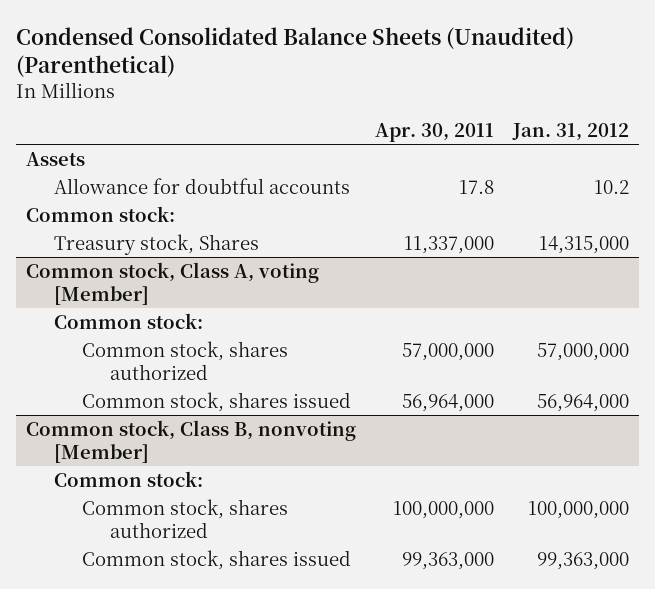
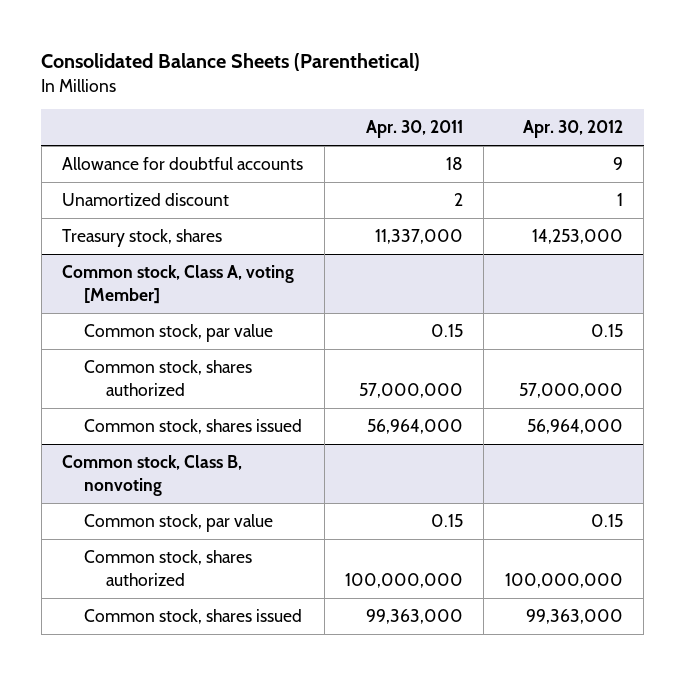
- Condensed Consolidated Balance Sheets (Unaudited) (Parenthetical)
+ Consolidated Balance Sheets (Parenthetical)
- | Apr. 30, 2011 | Jan. 31, 2012
+ | Apr. 30, 2011 | Apr. 30, 2012
- Assets
- Allowance for doubtful accounts | 17.8 | 10.2
- Common stock:
- Treasury stock, Shares | 11,337,000 | 14,315,000
+ Allowance for doubtful accounts | 18 | 9
+ Unamortized discount | 2 | 1
+ Treasury stock, shares | 11,337,000 | 14,253,000
@ Common stock, Class A, voting [Member]
- Common stock:
+ Common stock, par value | 0.15 | 0.15
- Common stock, Class B, nonvoting [Member]
- Common stock:
+ Common stock, Class B, nonvoting
+ Common stock, par value | 0.15 | 0.15

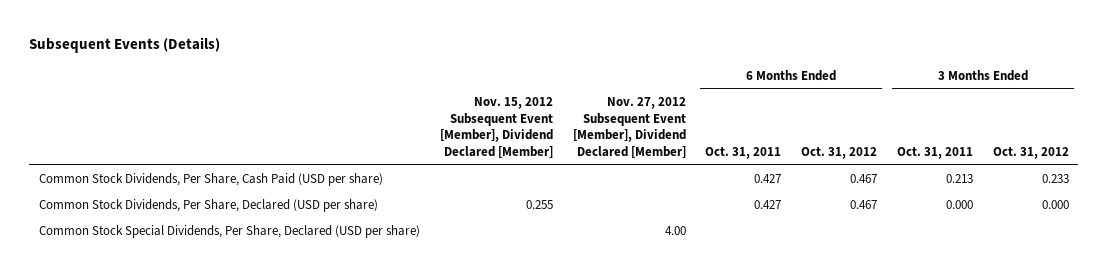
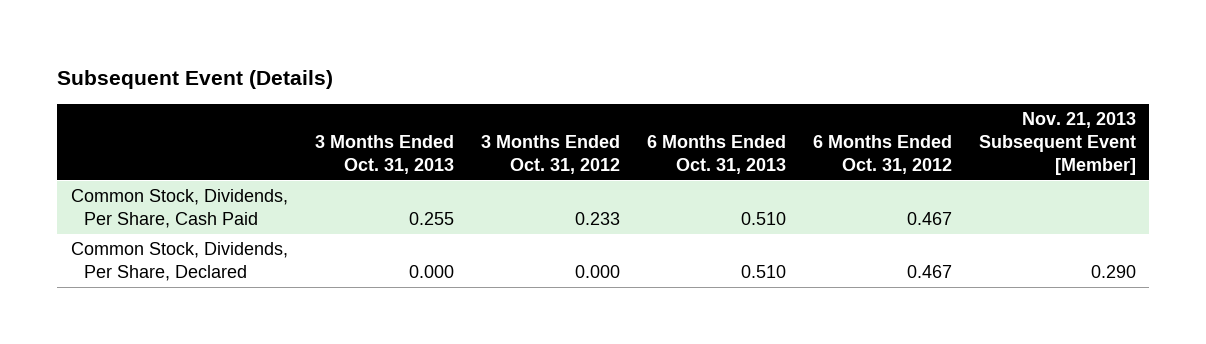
- Subsequent Events (Details)
+ Subsequent Event (Details)
- | Nov. 15, 2012 Subsequent Event [Member], Dividend Declared [Member] | Nov. 27, 2012 Subsequent Event [Member], Dividend Declared [Member] | 6 Months Ended Oct. 31, 2011 | 6 Months Ended Oct. 31, 2012 | 3 Months Ended Oct. 31, 2011 | 3 Months Ended Oct. 31, 2012
+ | 3 Months Ended Oct. 31, 2013 | 3 Months Ended Oct. 31, 2012 | 6 Months Ended Oct. 31, 2013 | 6 Months Ended Oct. 31, 2012 | Nov. 21, 2013 Subsequent Event [Member]
- Common Stock Dividends, Per Share, Cash Paid (USD per share) | | | 0.427 | 0.467 | 0.213 | 0.233
- Common Stock Dividends, Per Share, Declared (USD per share) | 0.255 | | 0.427 | 0.467 | 0.000 | 0.000
- Common Stock Special Dividends, Per Share, Declared (USD per share) | | 4.00 | | | |
+ Common Stock, Dividends, Per Share, Cash Paid | 0.255 | 0.233 | 0.510 | 0.467 |
+ Common Stock, Dividends, Per Share, Declared | 0.000 | 0.000 | 0.510 | 0.467 | 0.290

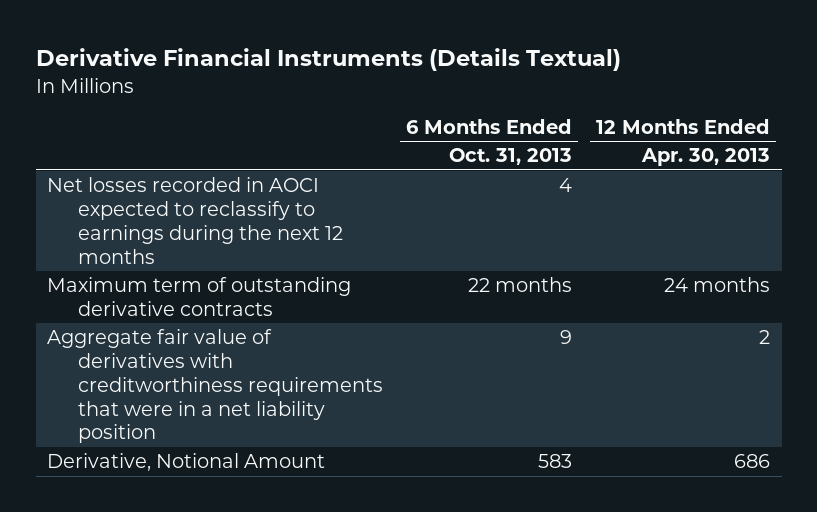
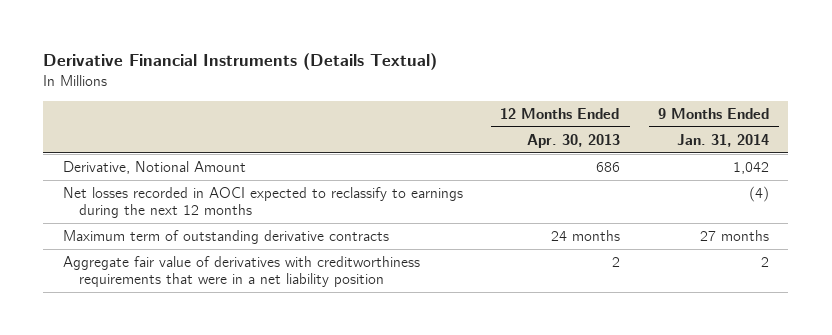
- | 6 Months Ended Oct. 31, 2013 | 12 Months Ended Apr. 30, 2013
+ | 12 Months Ended Apr. 30, 2013 | 9 Months Ended Jan. 31, 2014
moved up: Derivative, Notional Amount | 686 | 1,042

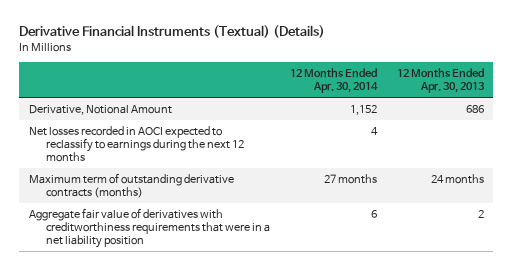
- Derivative Financial Instruments (Details Textual)
+ Derivative Financial Instruments (Textual) (Details)
- | 12 Months Ended Apr. 30, 2013 | 9 Months Ended Jan. 31, 2014
+ | 12 Months Ended Apr. 30, 2014 | 12 Months Ended Apr. 30, 2013
- Maximum term of outstanding derivative contracts | 24 months | 27 months
+ Maximum term of outstanding derivative contracts (months) | 27 months | 24 months

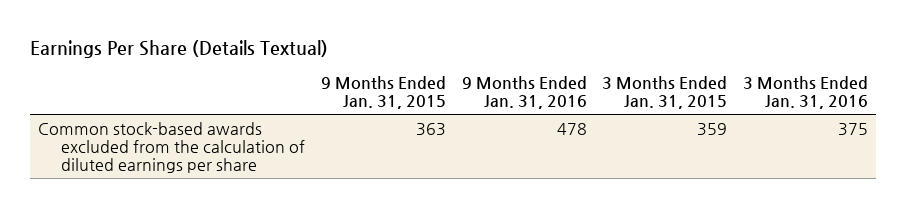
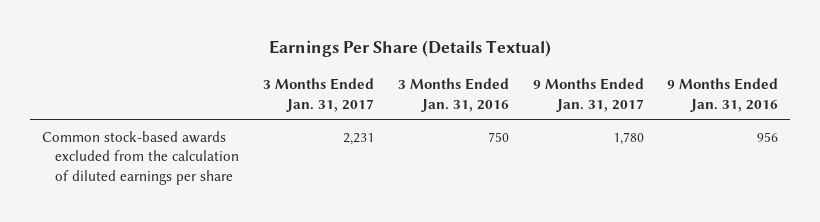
- | 9 Months Ended Jan. 31, 2015 | 9 Months Ended Jan. 31, 2016 | 3 Months Ended Jan. 31, 2015 | 3 Months Ended Jan. 31, 2016
+ | 3 Months Ended Jan. 31, 2017 | 3 Months Ended Jan. 31, 2016 | 9 Months Ended Jan. 31, 2017 | 9 Months Ended Jan. 31, 2016
- Common stock-based awards excluded from the calculation of diluted earnings per share | 363 | 478 | 359 | 375
+ Common stock-based awards excluded from the calculation of diluted earnings per share | 2,231 | 750 | 1,780 | 956

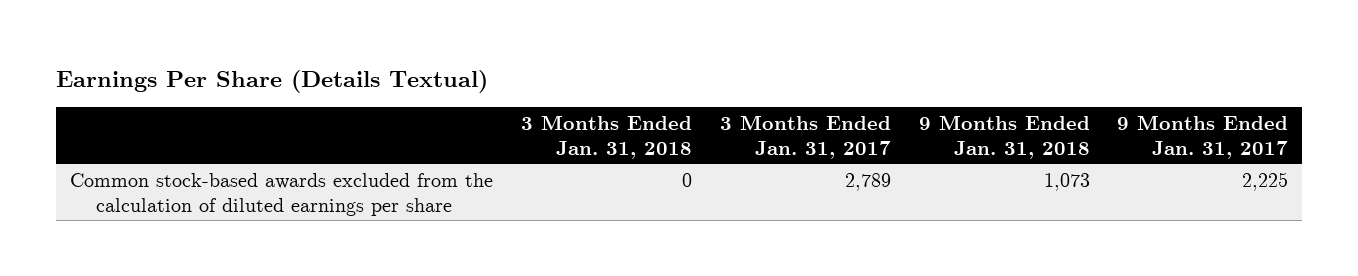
- | 3 Months Ended Jan. 31, 2017 | 3 Months Ended Jan. 31, 2016 | 9 Months Ended Jan. 31, 2017 | 9 Months Ended Jan. 31, 2016
+ | 3 Months Ended Jan. 31, 2018 | 3 Months Ended Jan. 31, 2017 | 9 Months Ended Jan. 31, 2018 | 9 Months Ended Jan. 31, 2017
- Common stock-based awards excluded from the calculation of diluted earnings per share | 2,231 | 750 | 1,780 | 956
+ Common stock-based awards excluded from the calculation of diluted earnings per share | 0 | 2,789 | 1,073 | 2,225

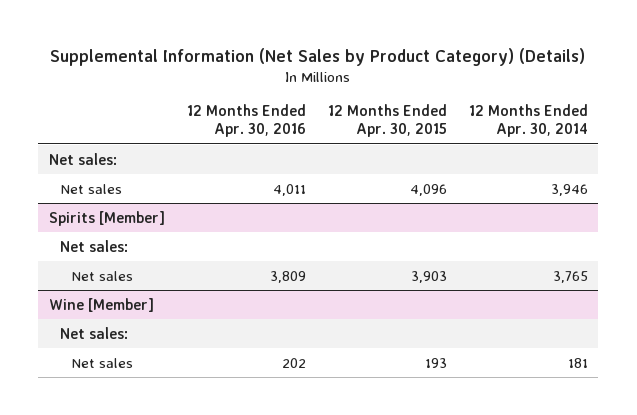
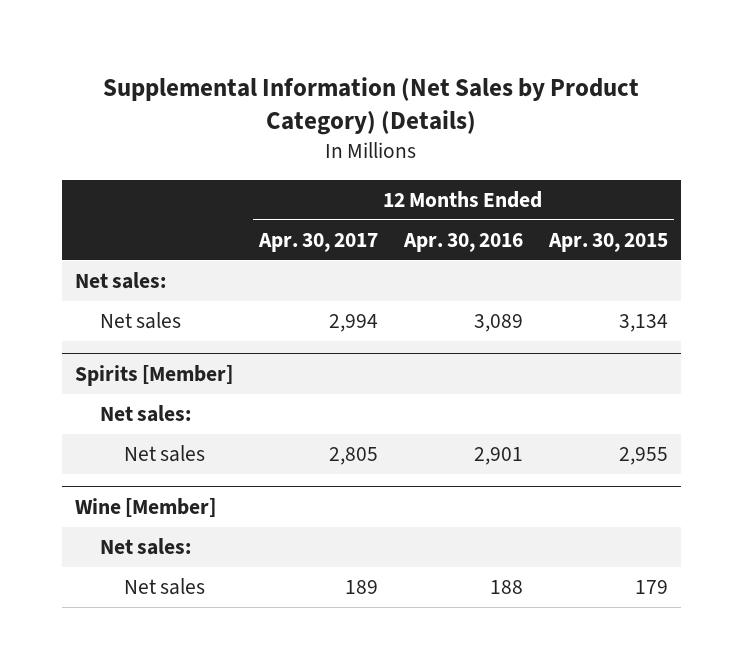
- | 12 Months Ended Apr. 30, 2016 | 12 Months Ended Apr. 30, 2015 | 12 Months Ended Apr. 30, 2014
+ | 12 Months Ended Apr. 30, 2017 | 12 Months Ended Apr. 30, 2016 | 12 Months Ended Apr. 30, 2015
- Net sales | 4,011 | 4,096 | 3,946
+ Net sales | 2,994 | 3,089 | 3,134
@ Spirits [Member]
- Net sales | 3,809 | 3,903 | 3,765
+ Net sales | 2,805 | 2,901 | 2,955
@ Wine [Member]
- Net sales | 202 | 193 | 181
+ Net sales | 189 | 188 | 179

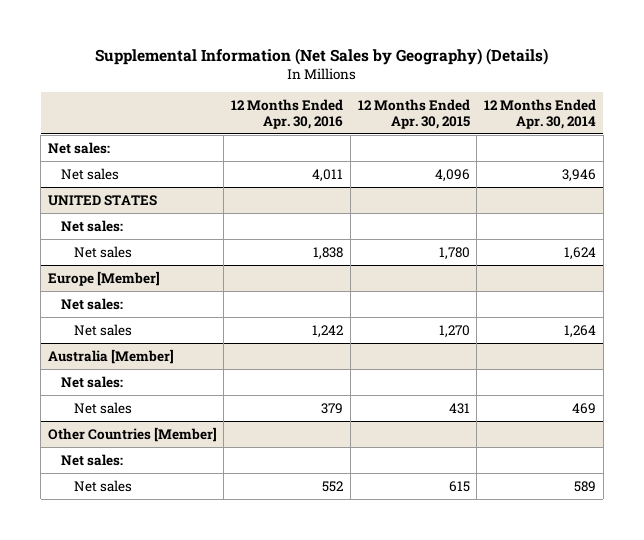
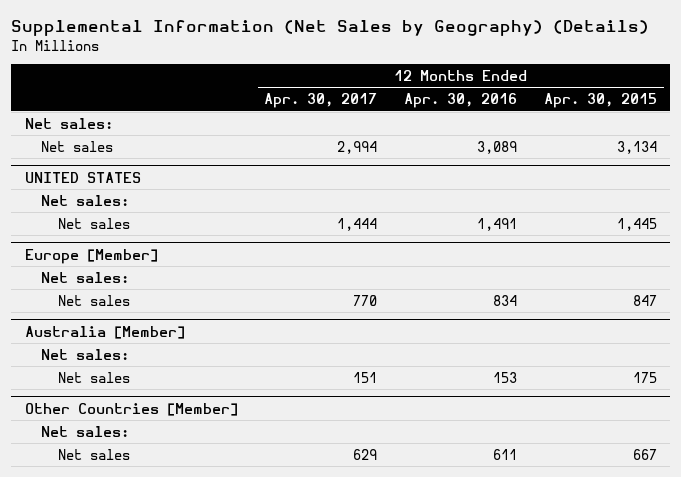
- | 12 Months Ended Apr. 30, 2016 | 12 Months Ended Apr. 30, 2015 | 12 Months Ended Apr. 30, 2014
+ | 12 Months Ended Apr. 30, 2017 | 12 Months Ended Apr. 30, 2016 | 12 Months Ended Apr. 30, 2015
- Net sales | 4,011 | 4,096 | 3,946
+ Net sales | 2,994 | 3,089 | 3,134
@ UNITED STATES
- Net sales | 1,838 | 1,780 | 1,624
+ Net sales | 1,444 | 1,491 | 1,445
@ Europe [Member]
- Net sales | 1,242 | 1,270 | 1,264
+ Net sales | 770 | 834 | 847
@ Australia [Member]
- Net sales | 379 | 431 | 469
+ Net sales | 151 | 153 | 175
@ Other Countries [Member]
- Net sales | 552 | 615 | 589
+ Net sales | 629 | 611 | 667

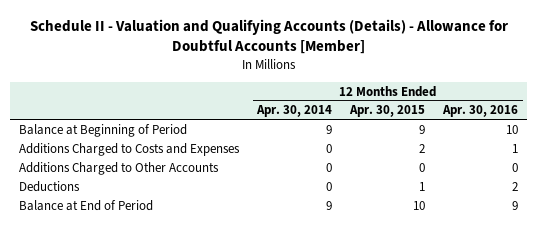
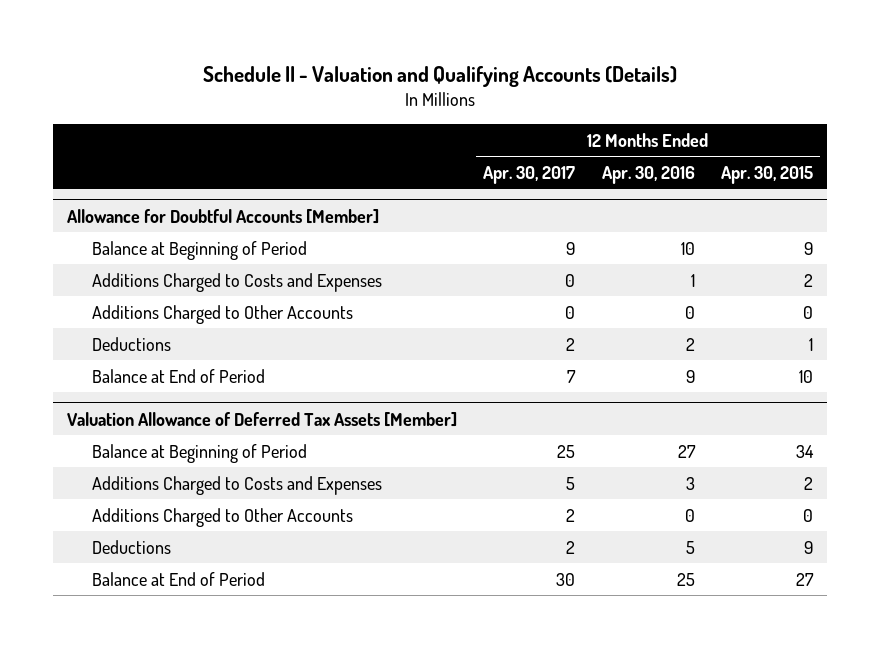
- Schedule II - Valuation and Qualifying Accounts (Details) - Allowance for Doubtful Accounts [Member]
+ Schedule II - Valuation and Qualifying Accounts (Details)
- | 12 Months Ended Apr. 30, 2014 | 12 Months Ended Apr. 30, 2015 | 12 Months Ended Apr. 30, 2016
+ | 12 Months Ended Apr. 30, 2017 | 12 Months Ended Apr. 30, 2016 | 12 Months Ended Apr. 30, 2015
+ Allowance for Doubtful Accounts [Member]
+ Valuation Allowance of Deferred Tax Assets [Member]
+ Balance at Beginning of Period | 25 | 27 | 34
+ Additions Charged to Costs and Expenses | 5 | 3 | 2
+ Additions Charged to Other Accounts | 2 | 0 | 0
+ Deductions | 2 | 5 | 9
+ Balance at End of Period | 30 | 25 | 27

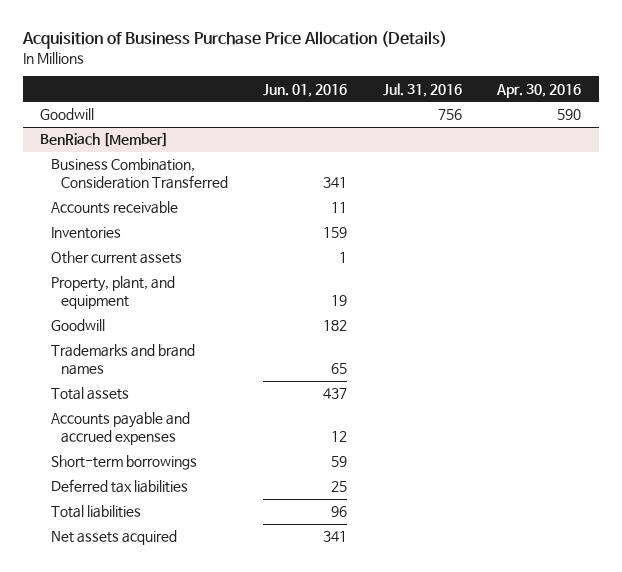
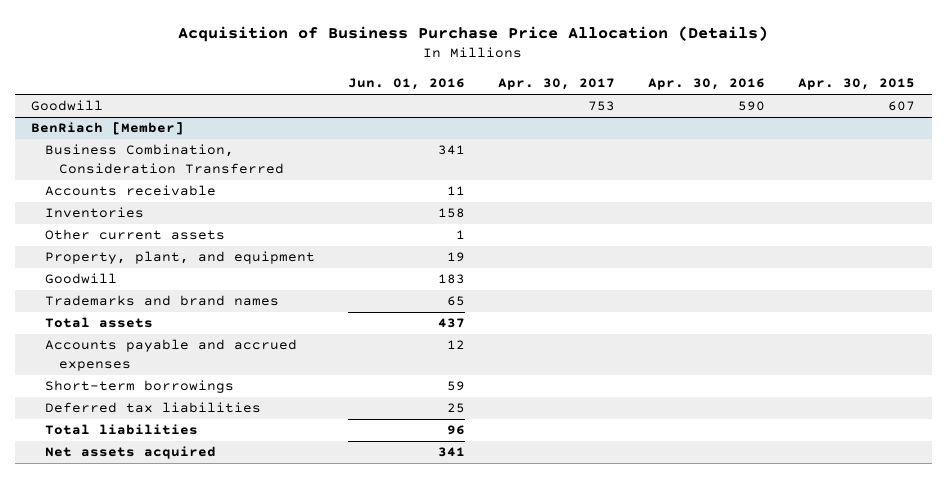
- | Jun. 01, 2016 | Jul. 31, 2016 | Apr. 30, 2016
+ | Jun. 01, 2016 | Apr. 30, 2017 | Apr. 30, 2016 | Apr. 30, 2015
@ BenRiach [Member]
- Inventories | 159 | |
+ Inventories | 158 | | |
- Goodwill | 182 | |
+ Goodwill | 183 | | |

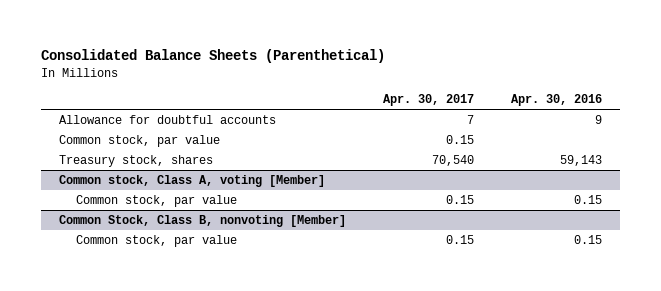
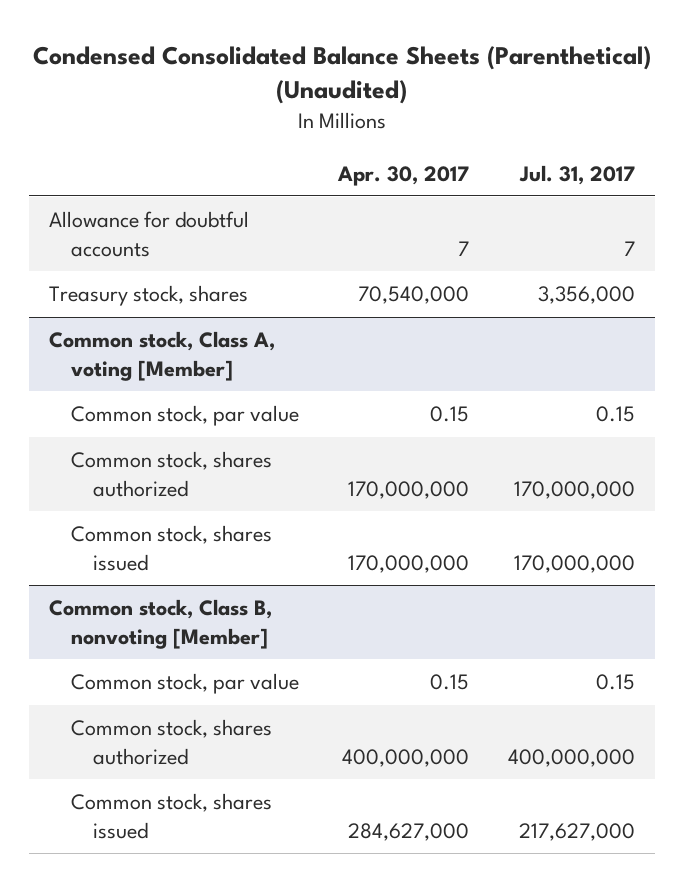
- Consolidated Balance Sheets (Parenthetical)
+ Condensed Consolidated Balance Sheets (Parenthetical) (Unaudited)
- | Apr. 30, 2017 | Apr. 30, 2016
+ | Apr. 30, 2017 | Jul. 31, 2017
- Common stock, par value | 0.15 |
- Treasury stock, shares | 70,540 | 59,143
+ Treasury stock, shares | 70,540,000 | 3,356,000
- Common Stock, Class B, nonvoting [Member]
@ Common stock, Class A, voting [Member]
+ Common stock, shares authorized | 170,000,000 | 170,000,000
+ Common stock, shares issued | 170,000,000 | 170,000,000
+ Common stock, Class B, nonvoting [Member]
+ Common stock, shares authorized | 400,000,000 | 400,000,000
+ Common stock, shares issued | 284,627,000 | 217,627,000

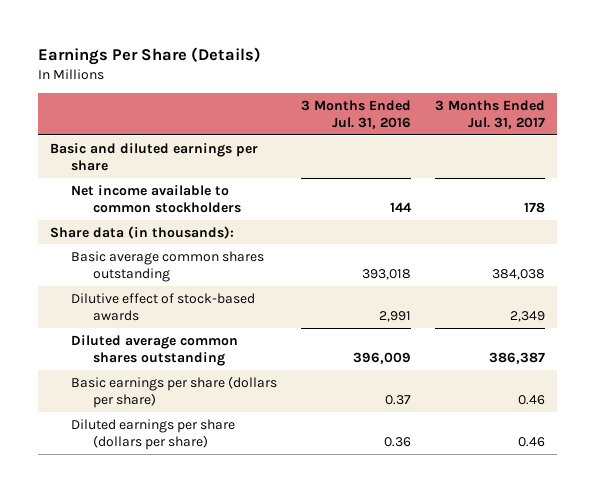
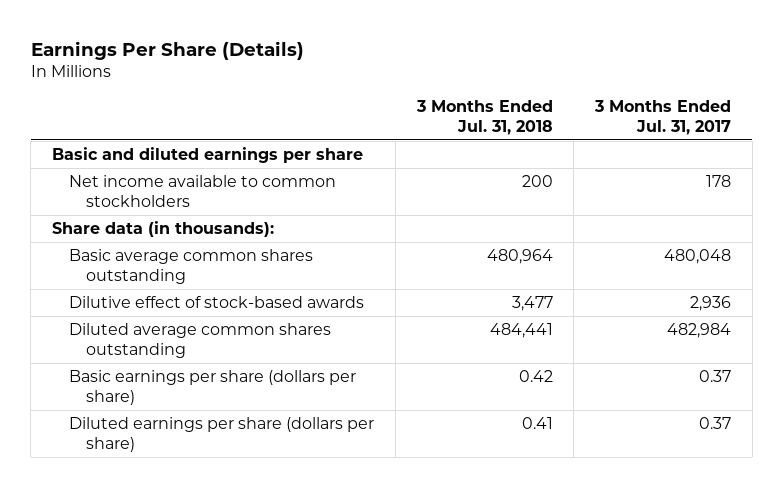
- | 3 Months Ended Jul. 31, 2016 | 3 Months Ended Jul. 31, 2017
+ | 3 Months Ended Jul. 31, 2018 | 3 Months Ended Jul. 31, 2017
- Basic average common shares outstanding | 393,018 | 384,038
- Dilutive effect of stock-based awards | 2,991 | 2,349
- Diluted average common shares outstanding | 396,009 | 386,387
- Basic earnings per share (dollars per share) | 0.37 | 0.46
- Diluted earnings per share (dollars per share) | 0.36 | 0.46
+ Basic average common shares outstanding | 480,964 | 480,048
+ Dilutive effect of stock-based awards | 3,477 | 2,936
+ Diluted average common shares outstanding | 484,441 | 482,984
+ Basic earnings per share (dollars per share) | 0.42 | 0.37
+ Diluted earnings per share (dollars per share) | 0.41 | 0.37

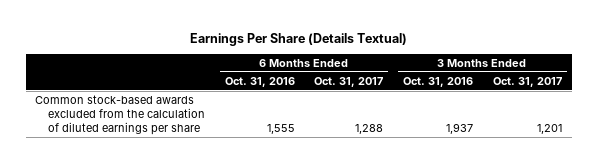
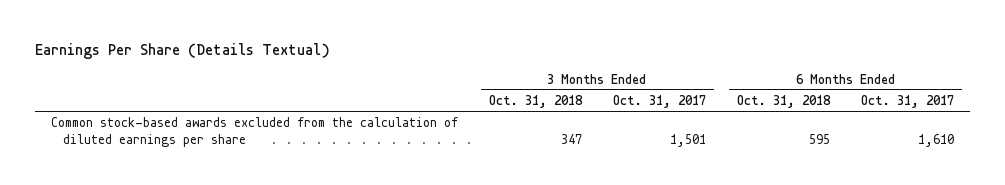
- | 6 Months Ended Oct. 31, 2016 | 6 Months Ended Oct. 31, 2017 | 3 Months Ended Oct. 31, 2016 | 3 Months Ended Oct. 31, 2017
+ | 3 Months Ended Oct. 31, 2018 | 3 Months Ended Oct. 31, 2017 | 6 Months Ended Oct. 31, 2018 | 6 Months Ended Oct. 31, 2017
- Common stock-based awards excluded from the calculation of diluted earnings per share | 1,555 | 1,288 | 1,937 | 1,201
+ Common stock-based awards excluded from the calculation of diluted earnings per share | 347 | 1,501 | 595 | 1,610

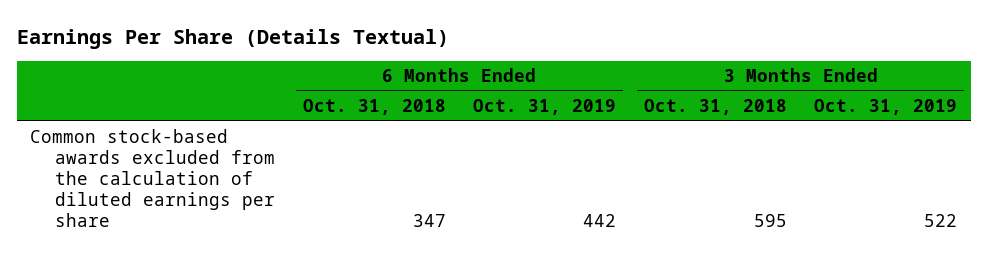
- | 3 Months Ended Oct. 31, 2018 | 3 Months Ended Oct. 31, 2017 | 6 Months Ended Oct. 31, 2018 | 6 Months Ended Oct. 31, 2017
+ | 6 Months Ended Oct. 31, 2018 | 6 Months Ended Oct. 31, 2019 | 3 Months Ended Oct. 31, 2018 | 3 Months Ended Oct. 31, 2019
- Common stock-based awards excluded from the calculation of diluted earnings per share | 347 | 1,501 | 595 | 1,610
+ Common stock-based awards excluded from the calculation of diluted earnings per share | 347 | 442 | 595 | 522

